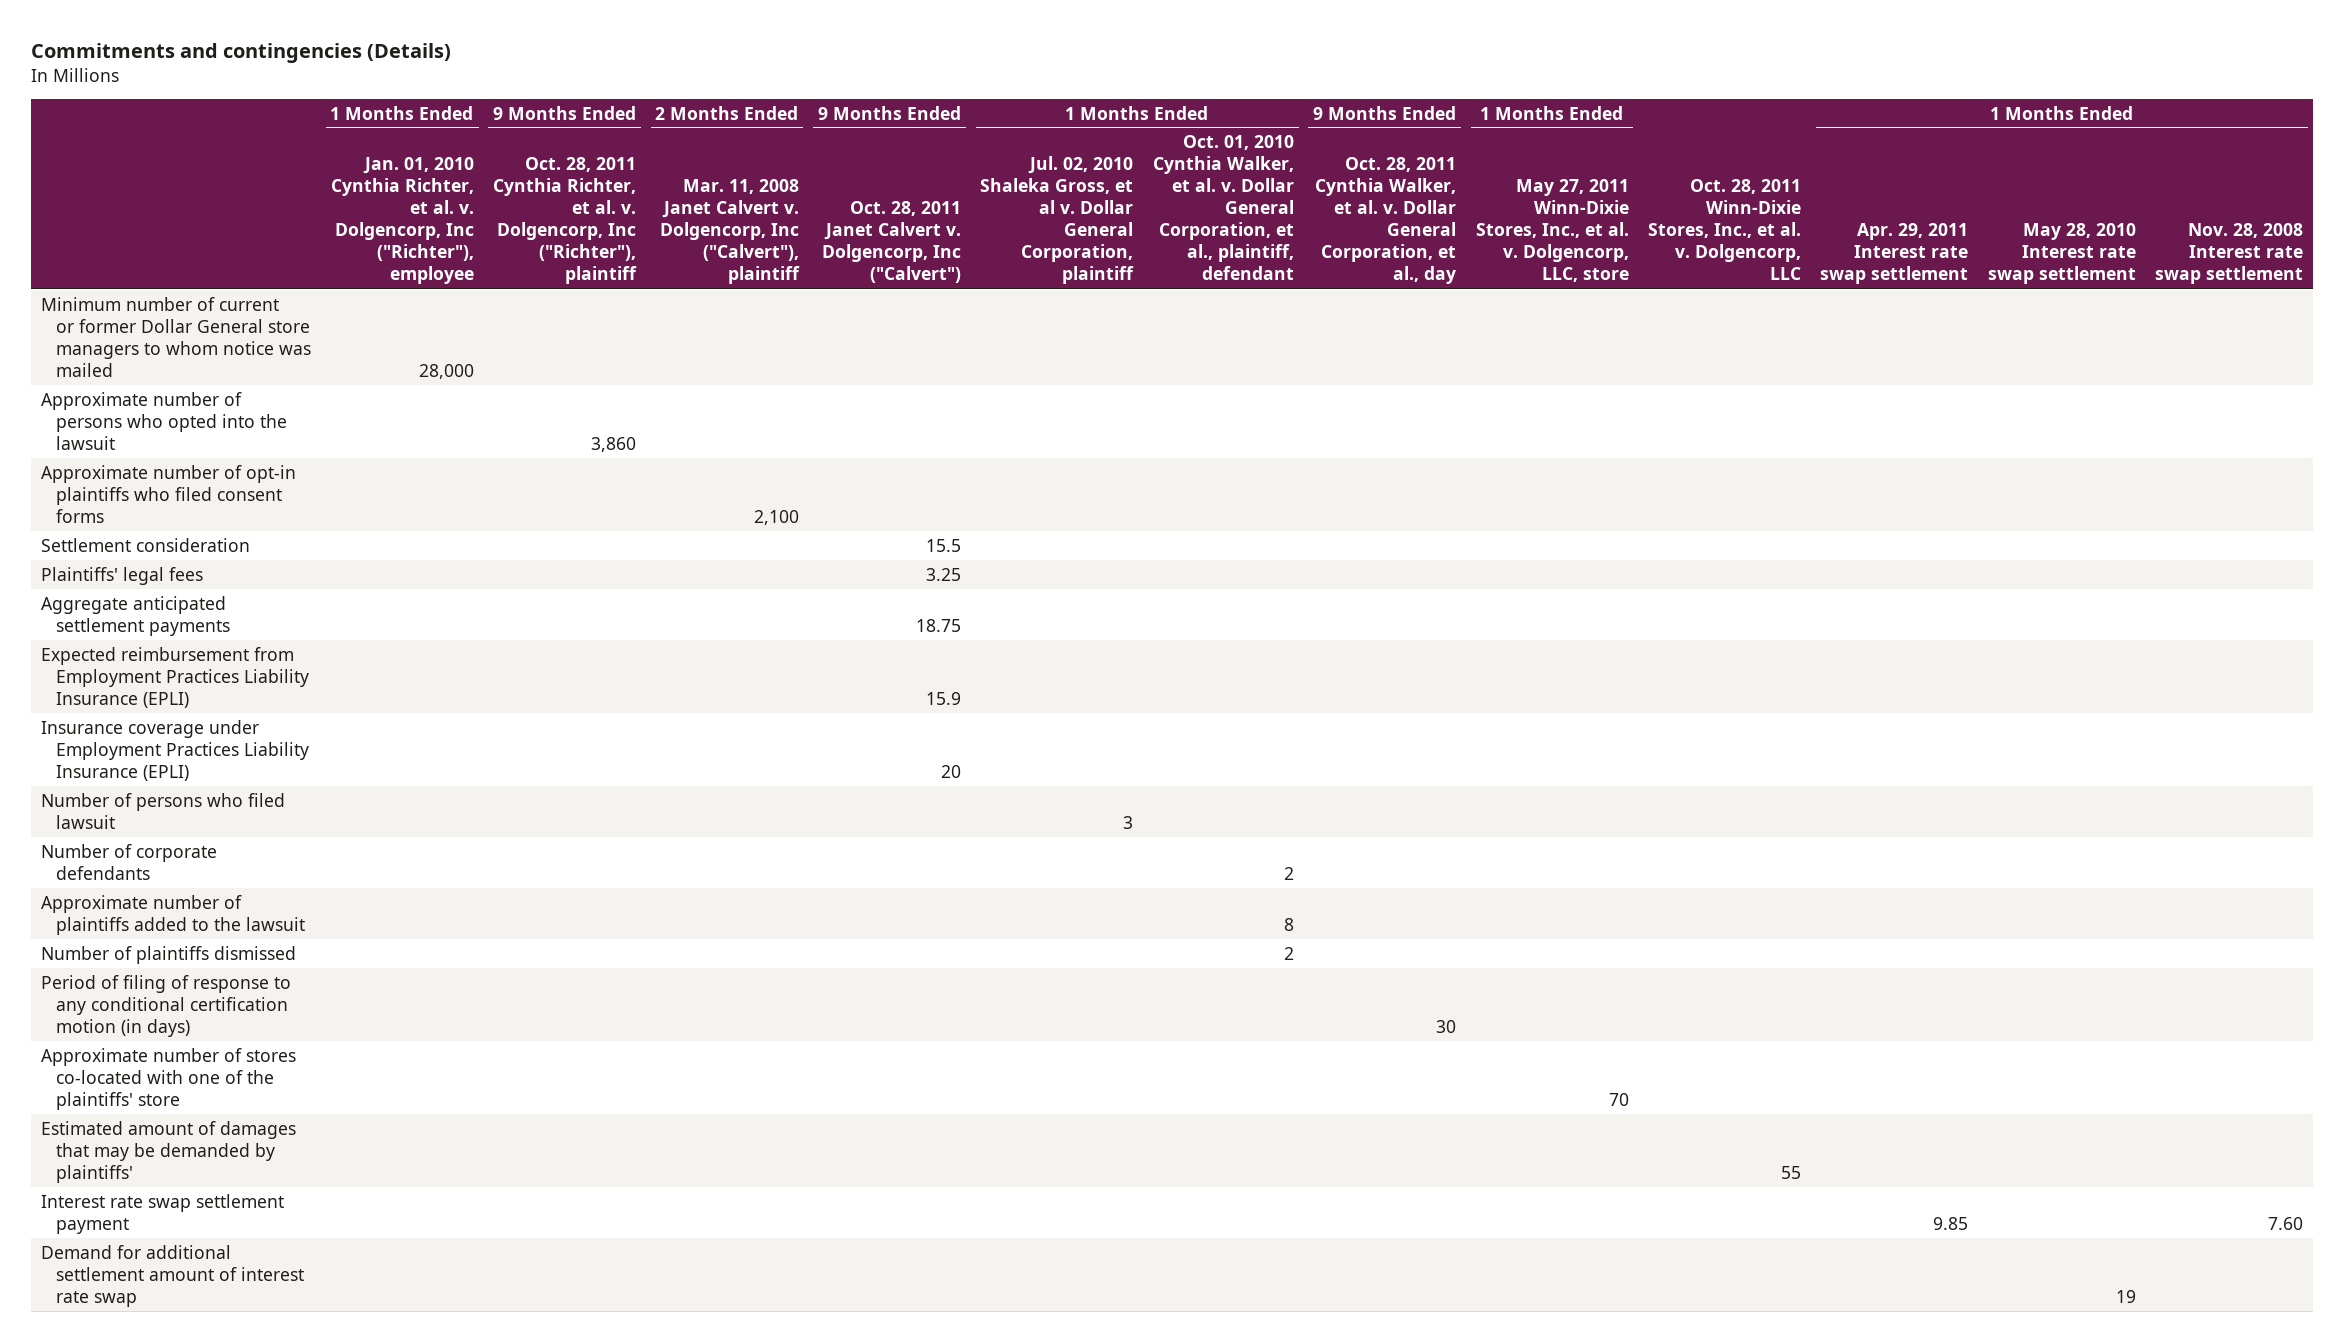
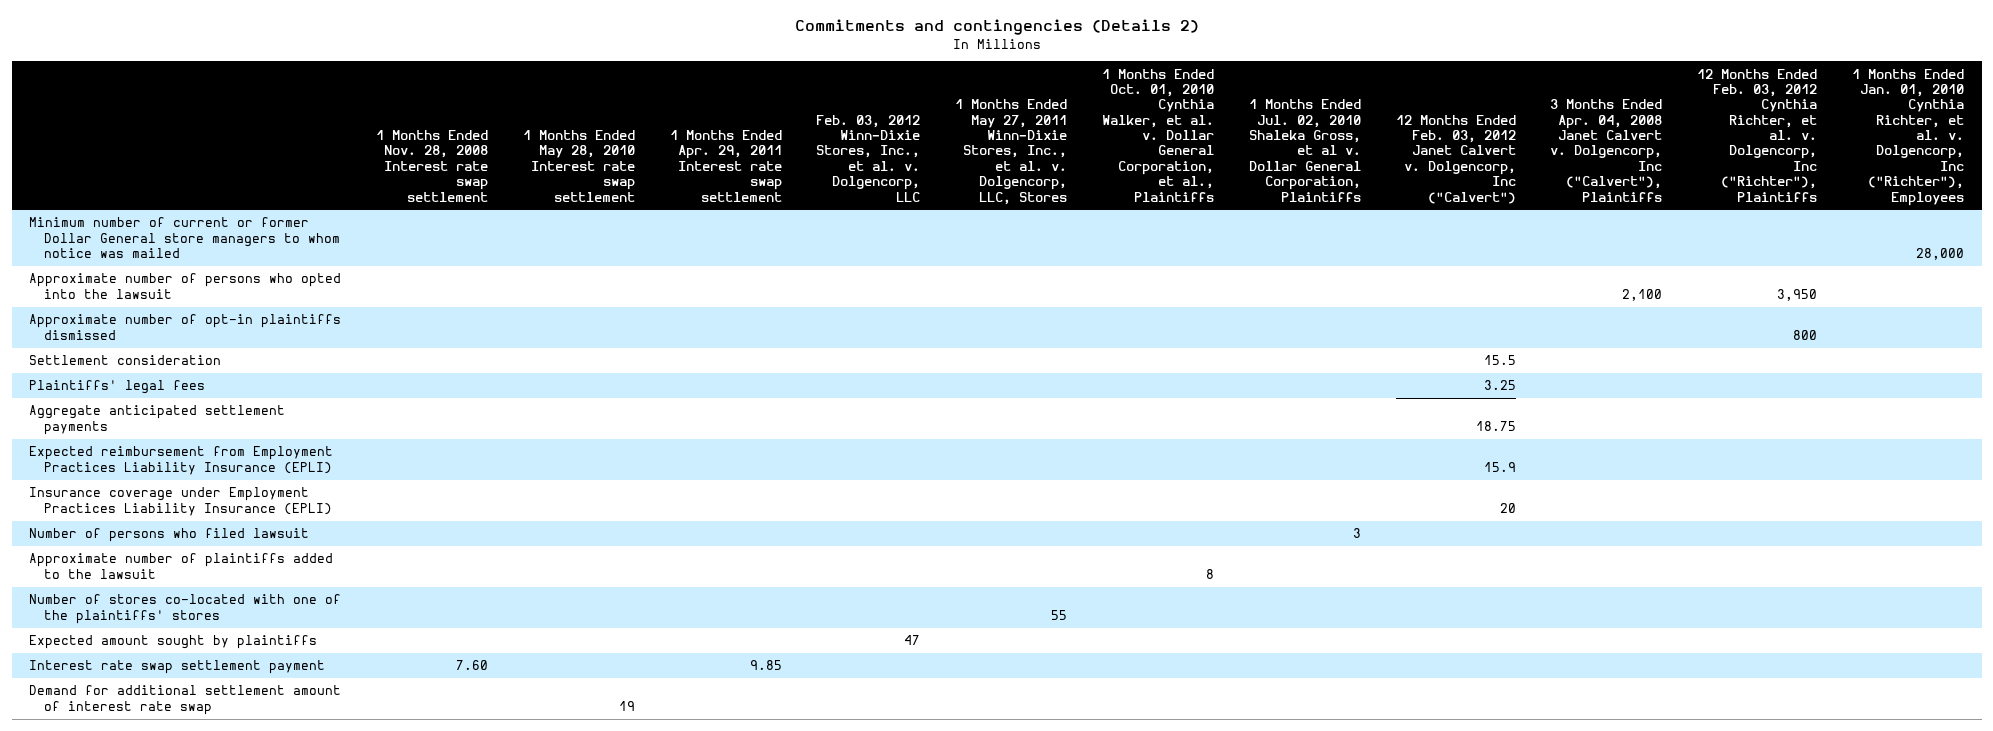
- Commitments and contingencies (Details)
+ Commitments and contingencies (Details 2)
- | 1 Months Ended Jan. 01, 2010 Cynthia Richter, et al. v. Dolgencorp, Inc ("Richter"), employee | 9 Months Ended Oct. 28, 2011 Cynthia Richter, et al. v. Dolgencorp, Inc ("Richter"), plaintiff | 2 Months Ended Mar. 11, 2008 Janet Calvert v. Dolgencorp, Inc ("Calvert"), plaintiff | 9 Months Ended Oct. 28, 2011 Janet Calvert v. Dolgencorp, Inc ("Calvert") | 1 Months Ended Jul. 02, 2010 Shaleka Gross, et al v. Dollar General Corporation, plaintiff | 1 Months Ended Oct. 01, 2010 Cynthia Walker, et al. v. Dollar General Corporation, et al., plaintiff, defendant | 9 Months Ended Oct. 28, 2011 Cynthia Walker, et al. v. Dollar General Corporation, et al., day | 1 Months Ended May 27, 2011 Winn-Dixie Stores, Inc., et al. v. Dolgencorp, LLC, store | Oct. 28, 2011 Winn-Dixie Stores, Inc., et al. v. Dolgencorp, LLC | 1 Months Ended Apr. 29, 2011 Interest rate swap settlement | 1 Months Ended May 28, 2010 Interest rate swap settlement | 1 Months Ended Nov. 28, 2008 Interest rate swap settlement
+ | 1 Months Ended Nov. 28, 2008 Interest rate swap settlement | 1 Months Ended May 28, 2010 Interest rate swap settlement | 1 Months Ended Apr. 29, 2011 Interest rate swap settlement | Feb. 03, 2012 Winn-Dixie Stores, Inc., et al. v. Dolgencorp, LLC | 1 Months Ended May 27, 2011 Winn-Dixie Stores, Inc., et al. v. Dolgencorp, LLC, Stores | 1 Months Ended Oct. 01, 2010 Cynthia Walker, et al. v. Dollar General Corporation, et al., Plaintiffs | 1 Months Ended Jul. 02, 2010 Shaleka Gross, et al v. Dollar General Corporation, Plaintiffs | 12 Months Ended Feb. 03, 2012 Janet Calvert v. Dolgencorp, Inc ("Calvert") | 3 Months Ended Apr. 04, 2008 Janet Calvert v. Dolgencorp, Inc ("Calvert"), Plaintiffs | 12 Months Ended Feb. 03, 2012 Cynthia Richter, et al. v. Dolgencorp, Inc ("Richter"), Plaintiffs | 1 Months Ended Jan. 01, 2010 Cynthia Richter, et al. v. Dolgencorp, Inc ("Richter"), Employees
- Approximate number of opt-in plaintiffs who filed consent forms | | | 2,100 | | | | | | | | |
+ Approximate number of opt-in plaintiffs dismissed | | | | | | | | | | 800 |
- Number of corporate defendants | | | | | | 2 | | | | | |
- Number of plaintiffs dismissed | | | | | | 2 | | | | | |
- Period of filing of response to any conditional certification motion (in days) | | | | | | | 30 | | | | |
- Approximate number of stores co-located with one of the plaintiffs' store | | | | | | | | 70 | | | |
- Estimated amount of damages that may be demanded by plaintiffs' | | | | | | | | | 55 | | |
+ Number of stores co-located with one of the plaintiffs' stores | | | | | 55 | | | | | |
+ Expected amount sought by plaintiffs | | | | 47 | | | | | | |

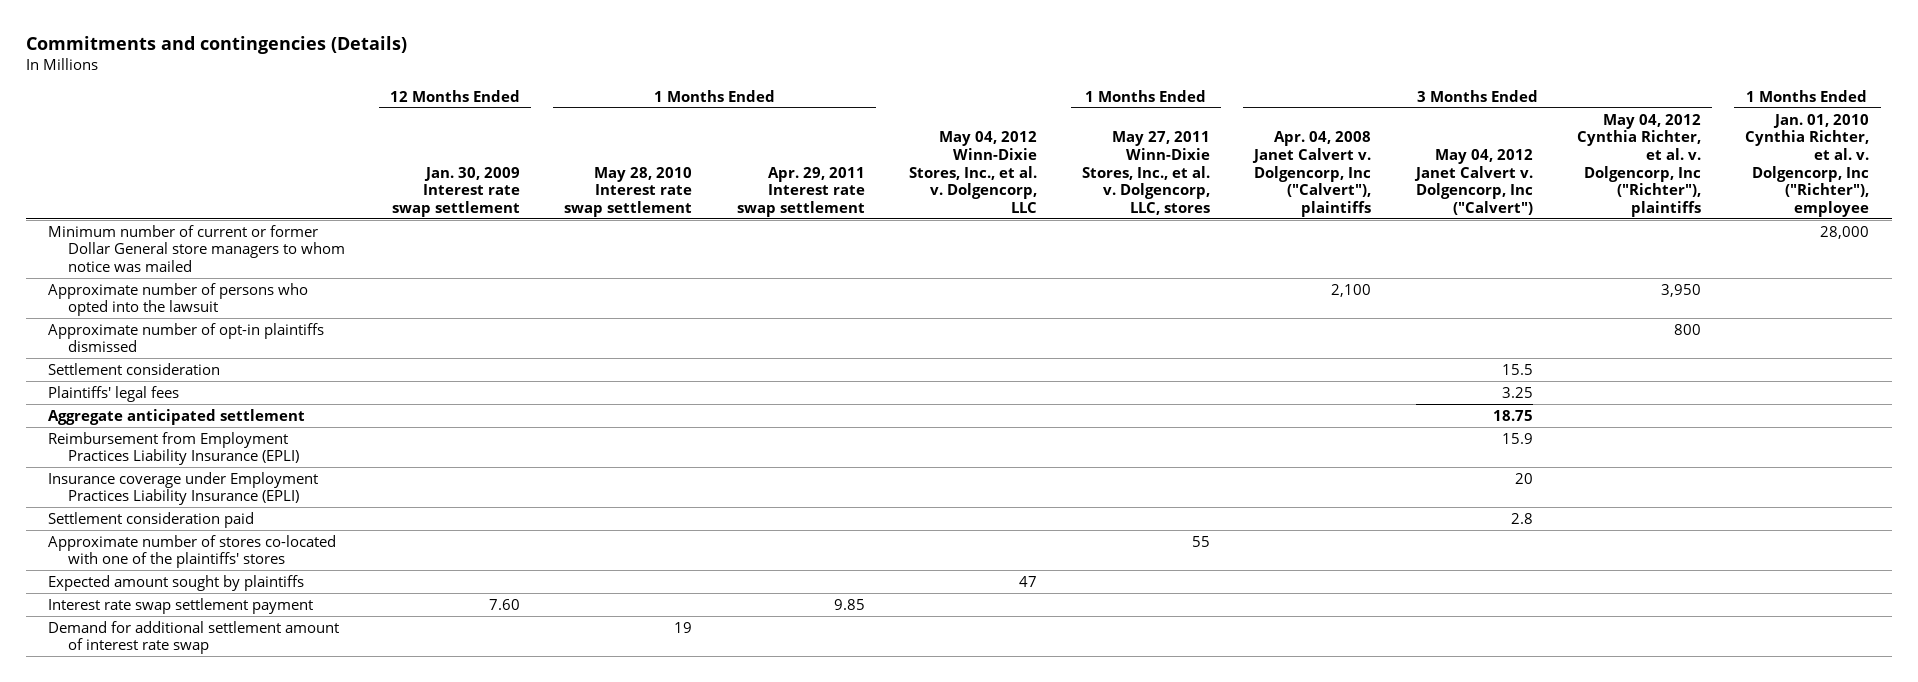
- Commitments and contingencies (Details 2)
+ Commitments and contingencies (Details)
- | 1 Months Ended Nov. 28, 2008 Interest rate swap settlement | 1 Months Ended May 28, 2010 Interest rate swap settlement | 1 Months Ended Apr. 29, 2011 Interest rate swap settlement | Feb. 03, 2012 Winn-Dixie Stores, Inc., et al. v. Dolgencorp, LLC | 1 Months Ended May 27, 2011 Winn-Dixie Stores, Inc., et al. v. Dolgencorp, LLC, Stores | 1 Months Ended Oct. 01, 2010 Cynthia Walker, et al. v. Dollar General Corporation, et al., Plaintiffs | 1 Months Ended Jul. 02, 2010 Shaleka Gross, et al v. Dollar General Corporation, Plaintiffs | 12 Months Ended Feb. 03, 2012 Janet Calvert v. Dolgencorp, Inc ("Calvert") | 3 Months Ended Apr. 04, 2008 Janet Calvert v. Dolgencorp, Inc ("Calvert"), Plaintiffs | 12 Months Ended Feb. 03, 2012 Cynthia Richter, et al. v. Dolgencorp, Inc ("Richter"), Plaintiffs | 1 Months Ended Jan. 01, 2010 Cynthia Richter, et al. v. Dolgencorp, Inc ("Richter"), Employees
+ | 12 Months Ended Jan. 30, 2009 Interest rate swap settlement | 1 Months Ended May 28, 2010 Interest rate swap settlement | 1 Months Ended Apr. 29, 2011 Interest rate swap settlement | May 04, 2012 Winn-Dixie Stores, Inc., et al. v. Dolgencorp, LLC | 1 Months Ended May 27, 2011 Winn-Dixie Stores, Inc., et al. v. Dolgencorp, LLC, stores | 3 Months Ended Apr. 04, 2008 Janet Calvert v. Dolgencorp, Inc ("Calvert"), plaintiffs | 3 Months Ended May 04, 2012 Janet Calvert v. Dolgencorp, Inc ("Calvert") | 3 Months Ended May 04, 2012 Cynthia Richter, et al. v. Dolgencorp, Inc ("Richter"), plaintiffs | 1 Months Ended Jan. 01, 2010 Cynthia Richter, et al. v. Dolgencorp, Inc ("Richter"), employee
- Aggregate anticipated settlement payments | | | | | | | | 18.75 | | |
- Expected reimbursement from Employment Practices Liability Insurance (EPLI) | | | | | | | | 15.9 | | |
+ Aggregate anticipated settlement | | | | | | | 18.75 | |
+ Reimbursement from Employment Practices Liability Insurance (EPLI) | | | | | | | 15.9 | |
- Number of persons who filed lawsuit | | | | | | | 3 | | | |
- Approximate number of plaintiffs added to the lawsuit | | | | | | 8 | | | | |
- Number of stores co-located with one of the plaintiffs' stores | | | | | 55 | | | | | |
+ Settlement consideration paid | | | | | | | 2.8 | |
+ Approximate number of stores co-located with one of the plaintiffs' stores | | | | | 55 | | | |

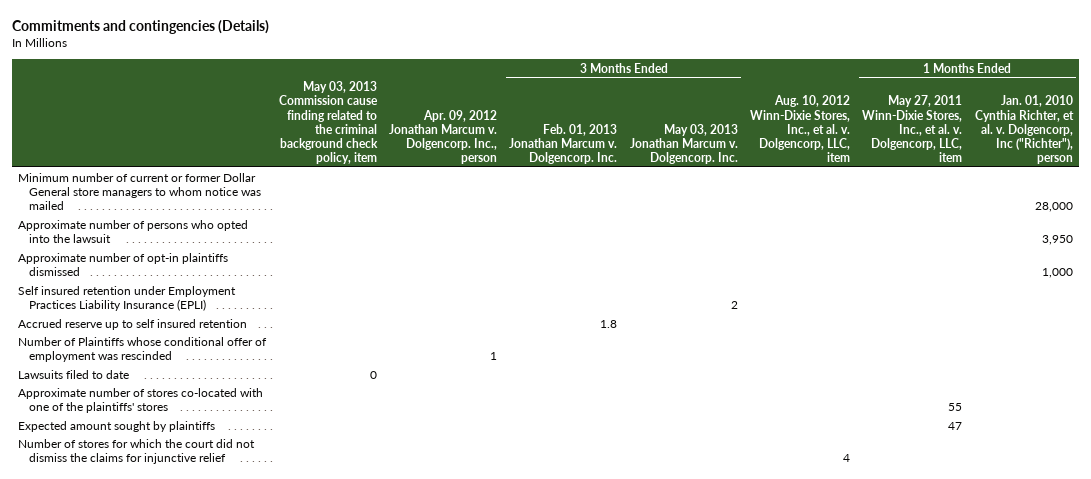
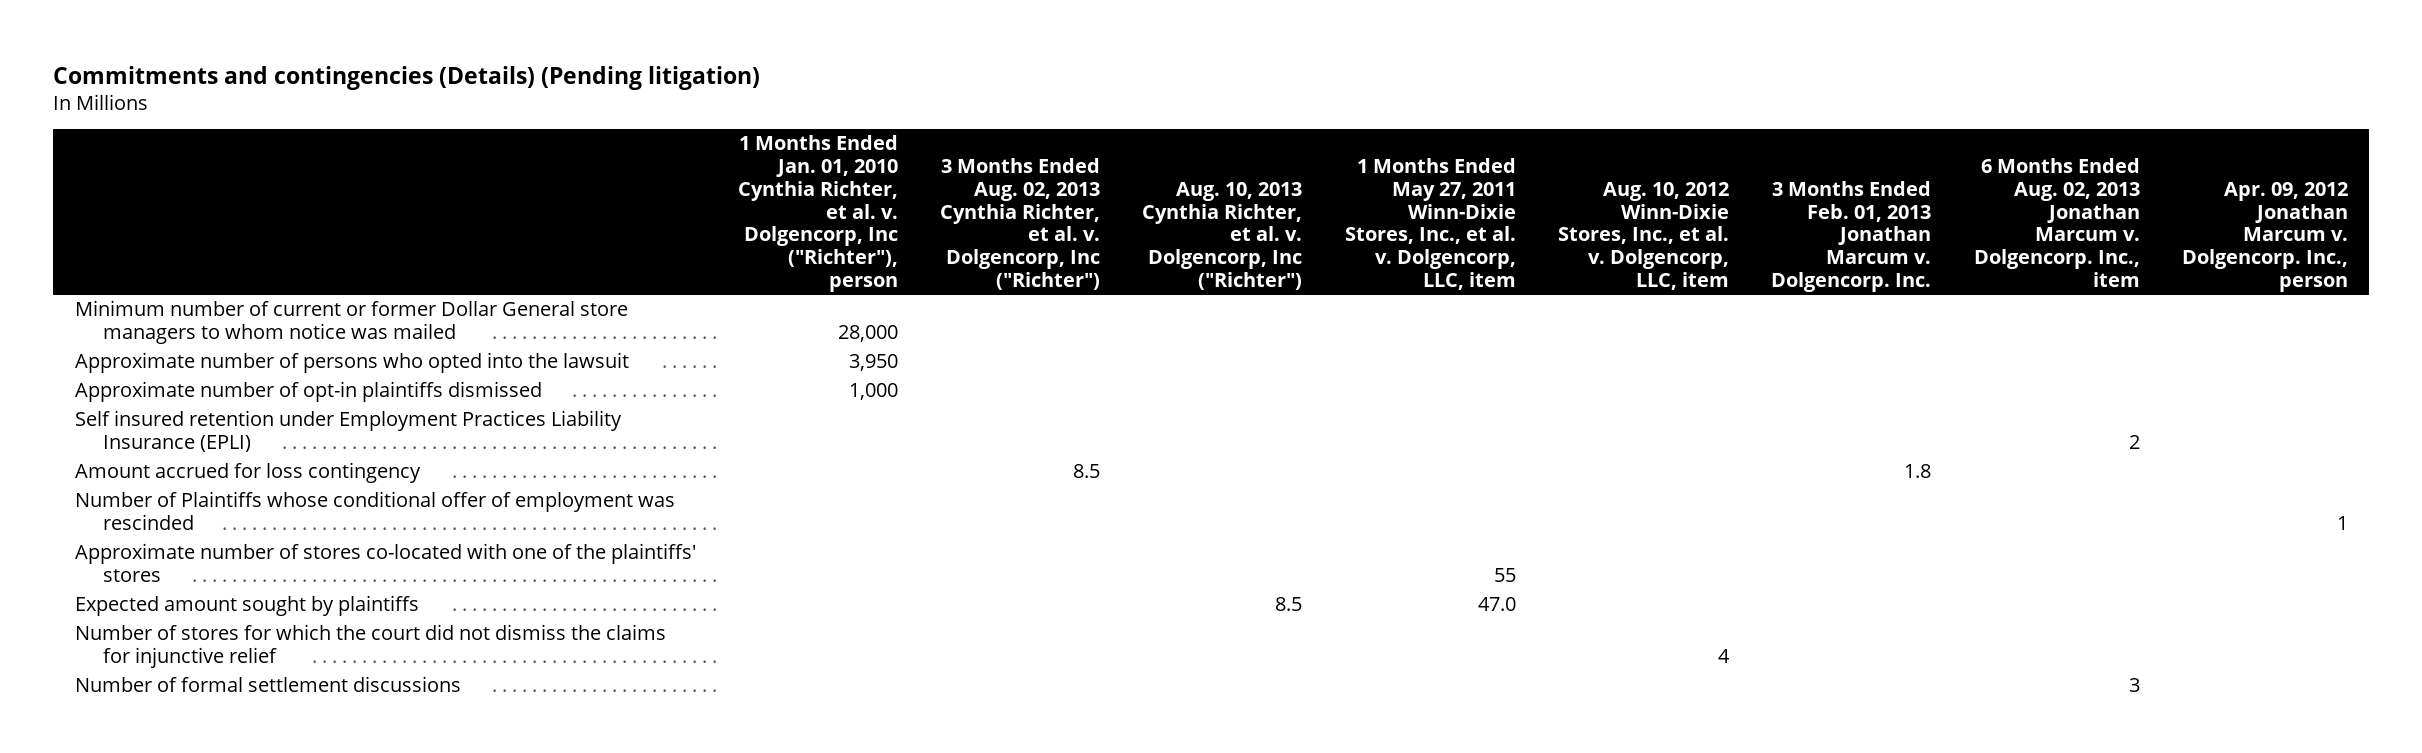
- Commitments and contingencies (Details)
+ Commitments and contingencies (Details) (Pending litigation)
- | May 03, 2013 Commission cause finding related to the criminal background check policy, item | Apr. 09, 2012 Jonathan Marcum v. Dolgencorp. Inc., person | 3 Months Ended Feb. 01, 2013 Jonathan Marcum v. Dolgencorp. Inc. | 3 Months Ended May 03, 2013 Jonathan Marcum v. Dolgencorp. Inc. | Aug. 10, 2012 Winn-Dixie Stores, Inc., et al. v. Dolgencorp, LLC, item | 1 Months Ended May 27, 2011 Winn-Dixie Stores, Inc., et al. v. Dolgencorp, LLC, item | 1 Months Ended Jan. 01, 2010 Cynthia Richter, et al. v. Dolgencorp, Inc ("Richter"), person
+ | 1 Months Ended Jan. 01, 2010 Cynthia Richter, et al. v. Dolgencorp, Inc ("Richter"), person | 3 Months Ended Aug. 02, 2013 Cynthia Richter, et al. v. Dolgencorp, Inc ("Richter") | Aug. 10, 2013 Cynthia Richter, et al. v. Dolgencorp, Inc ("Richter") | 1 Months Ended May 27, 2011 Winn-Dixie Stores, Inc., et al. v. Dolgencorp, LLC, item | Aug. 10, 2012 Winn-Dixie Stores, Inc., et al. v. Dolgencorp, LLC, item | 3 Months Ended Feb. 01, 2013 Jonathan Marcum v. Dolgencorp. Inc. | 6 Months Ended Aug. 02, 2013 Jonathan Marcum v. Dolgencorp. Inc., item | Apr. 09, 2012 Jonathan Marcum v. Dolgencorp. Inc., person
- Accrued reserve up to self insured retention | | | 1.8 | | | |
+ Amount accrued for loss contingency | | 8.5 | | | | 1.8 | |
- Lawsuits filed to date | 0 | | | | | |
- Expected amount sought by plaintiffs | | | | | | 47 |
+ Expected amount sought by plaintiffs | | | 8.5 | 47.0 | | | |
+ Number of formal settlement discussions | | | | | | | 3 |

